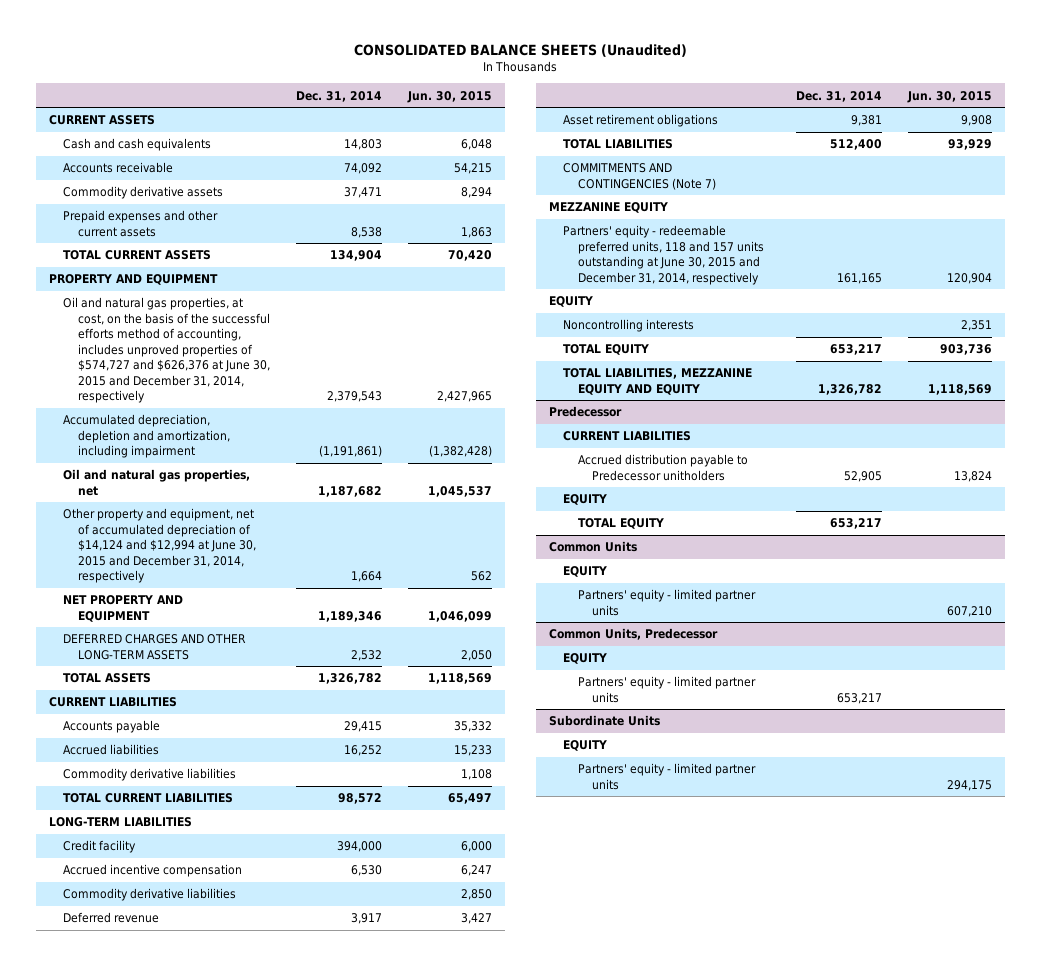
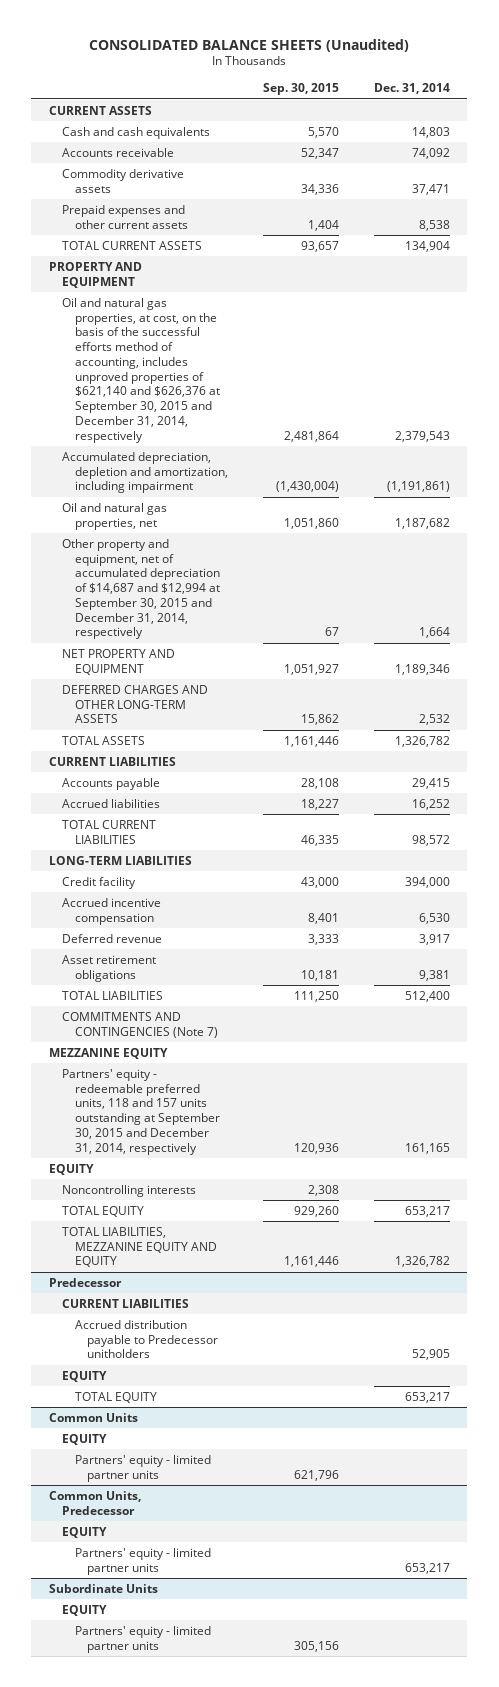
- | Dec. 31, 2014 | Jun. 30, 2015
+ | Sep. 30, 2015 | Dec. 31, 2014
- Oil and natural gas properties, at cost, on the basis of the successful efforts method of accounting, includes unproved properties of $574,727 and $626,376 at June 30, 2015 and December 31, 2014, respectively | 2,379,543 | 2,427,965
+ Oil and natural gas properties, at cost, on the basis of the successful efforts method of accounting, includes unproved properties of $621,140 and $626,376 at September 30, 2015 and December 31, 2014, respectively | 2,481,864 | 2,379,543
- Other property and equipment, net of accumulated depreciation of $14,124 and $12,994 at June 30, 2015 and December 31, 2014, respectively | 1,664 | 562
+ Other property and equipment, net of accumulated depreciation of $14,687 and $12,994 at September 30, 2015 and December 31, 2014, respectively | 67 | 1,664
- Commodity derivative liabilities | | 1,108
- Commodity derivative liabilities | | 2,850
- Partners' equity - redeemable preferred units, 118 and 157 units outstanding at June 30, 2015 and December 31, 2014, respectively | 161,165 | 120,904
+ Partners' equity - redeemable preferred units, 118 and 157 units outstanding at September 30, 2015 and December 31, 2014, respectively | 120,936 | 161,165

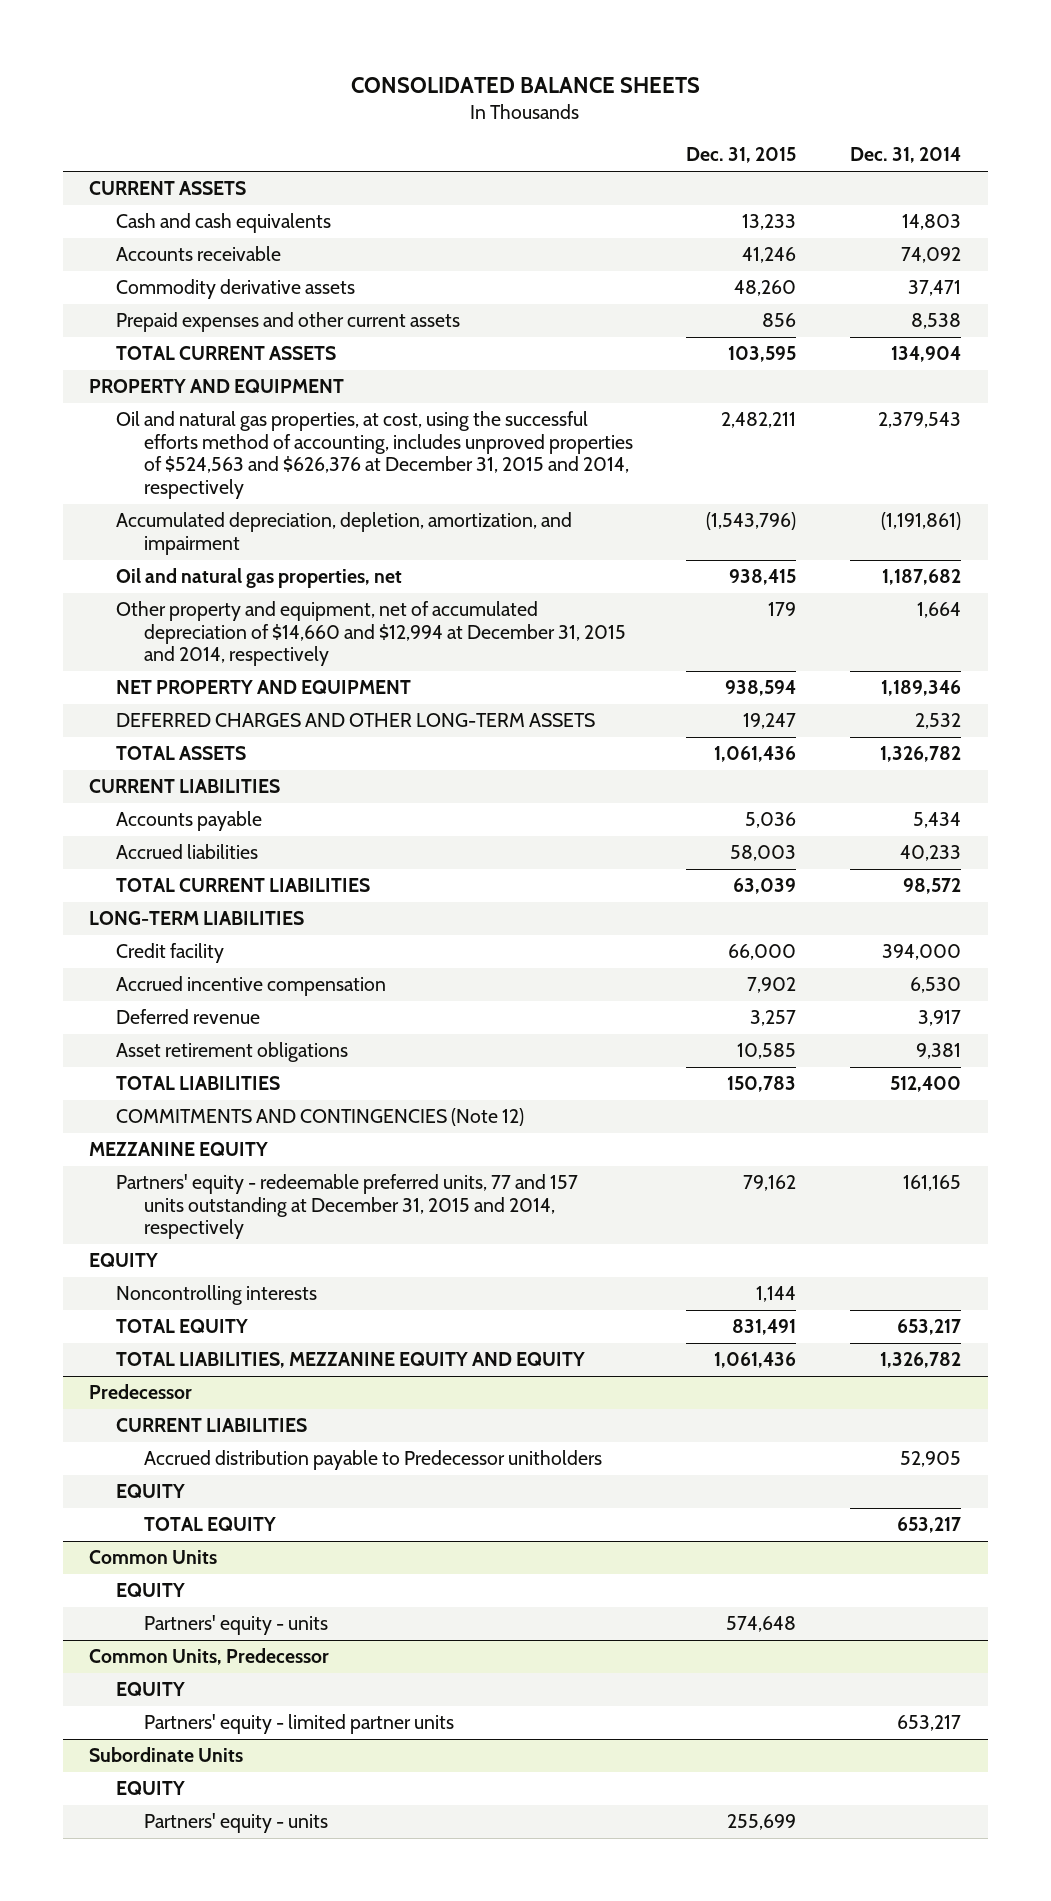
- CONSOLIDATED BALANCE SHEETS (Unaudited)
+ CONSOLIDATED BALANCE SHEETS
- | Sep. 30, 2015 | Dec. 31, 2014
+ | Dec. 31, 2015 | Dec. 31, 2014
- Oil and natural gas properties, at cost, on the basis of the successful efforts method of accounting, includes unproved properties of $621,140 and $626,376 at September 30, 2015 and December 31, 2014, respectively | 2,481,864 | 2,379,543
- Accumulated depreciation, depletion and amortization, including impairment | (1,430,004) | (1,191,861)
+ Oil and natural gas properties, at cost, using the successful efforts method of accounting, includes unproved properties of $524,563 and $626,376 at December 31, 2015 and 2014, respectively | 2,482,211 | 2,379,543
+ Accumulated depreciation, depletion, amortization, and impairment | (1,543,796) | (1,191,861)
- Other property and equipment, net of accumulated depreciation of $14,687 and $12,994 at September 30, 2015 and December 31, 2014, respectively | 67 | 1,664
+ Other property and equipment, net of accumulated depreciation of $14,660 and $12,994 at December 31, 2015 and 2014, respectively | 179 | 1,664
- Accounts payable | 28,108 | 29,415
- Accrued liabilities | 18,227 | 16,252
+ Accounts payable | 5,036 | 5,434
+ Accrued liabilities | 58,003 | 40,233
- COMMITMENTS AND CONTINGENCIES (Note 7)
+ COMMITMENTS AND CONTINGENCIES (Note 12)
- Partners' equity - redeemable preferred units, 118 and 157 units outstanding at September 30, 2015 and December 31, 2014, respectively | 120,936 | 161,165
+ Partners' equity - redeemable preferred units, 77 and 157 units outstanding at December 31, 2015 and 2014, respectively | 79,162 | 161,165
@ Common Units
- Partners' equity - limited partner units | 621,796 |
+ Partners' equity - units | 574,648 |
@ Subordinate Units
- Partners' equity - limited partner units | 305,156 |
+ Partners' equity - units | 255,699 |

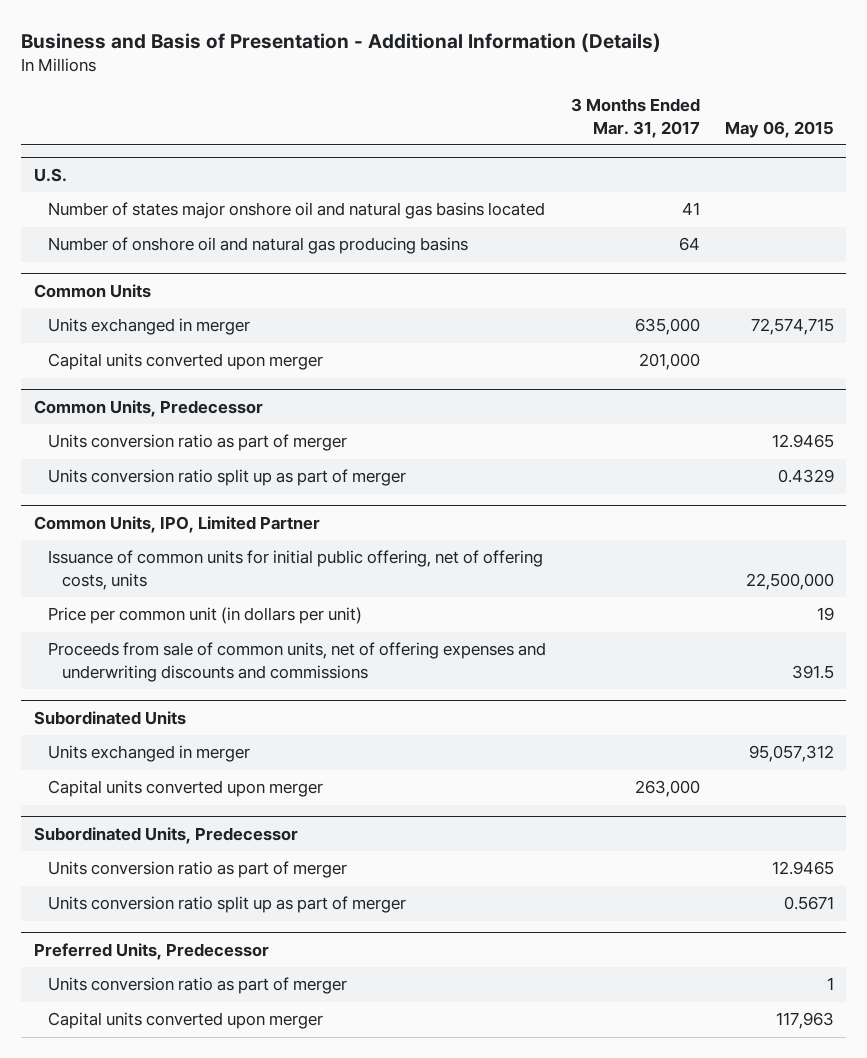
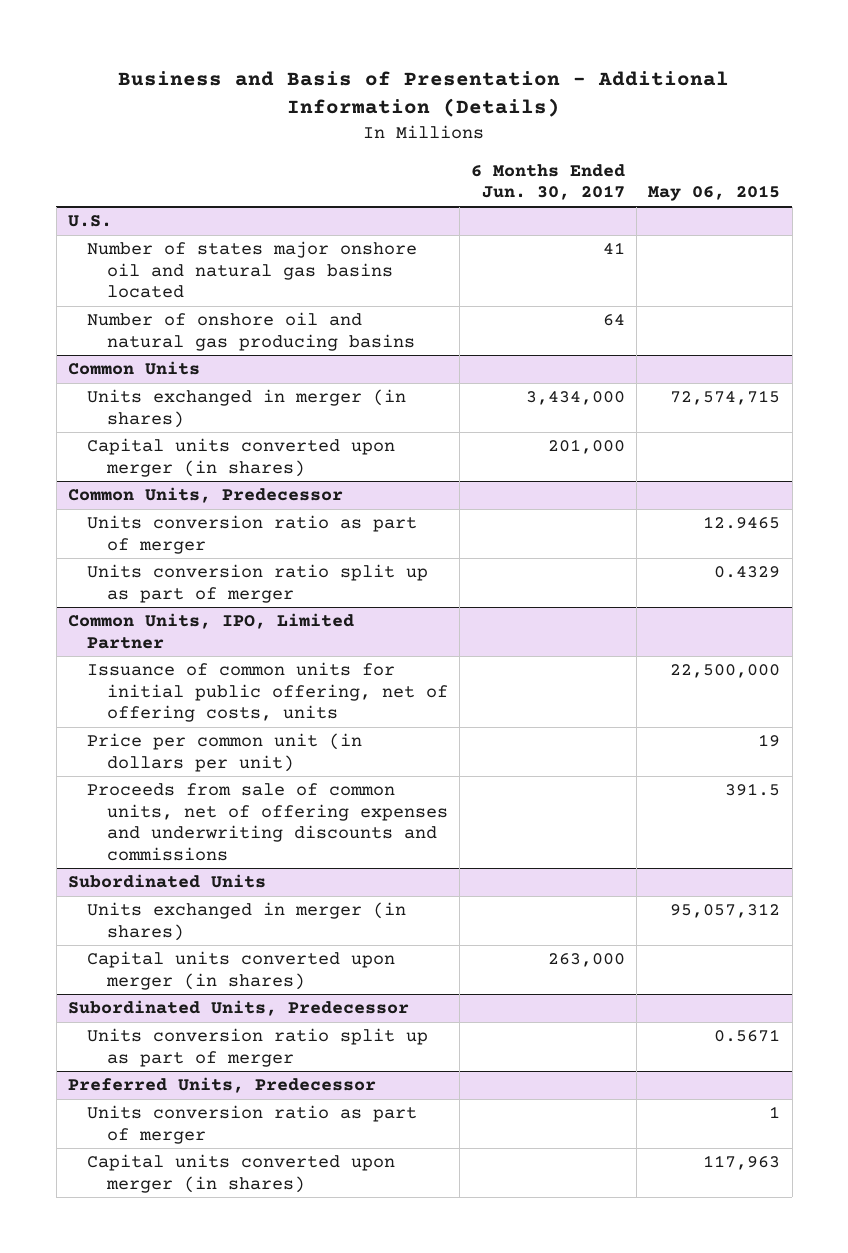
- | 3 Months Ended Mar. 31, 2017 | May 06, 2015
+ | 6 Months Ended Jun. 30, 2017 | May 06, 2015
@ Common Units
- Units exchanged in merger | 635,000 | 72,574,715
- Capital units converted upon merger | 201,000 |
+ Units exchanged in merger (in shares) | 3,434,000 | 72,574,715
+ Capital units converted upon merger (in shares) | 201,000 |
@ Subordinated Units
- Units exchanged in merger | | 95,057,312
- Capital units converted upon merger | 263,000 |
+ Units exchanged in merger (in shares) | | 95,057,312
+ Capital units converted upon merger (in shares) | 263,000 |
@ Subordinated Units, Predecessor
- Units conversion ratio as part of merger | | 12.9465
@ Preferred Units, Predecessor
- Capital units converted upon merger | | 117,963
+ Capital units converted upon merger (in shares) | | 117,963

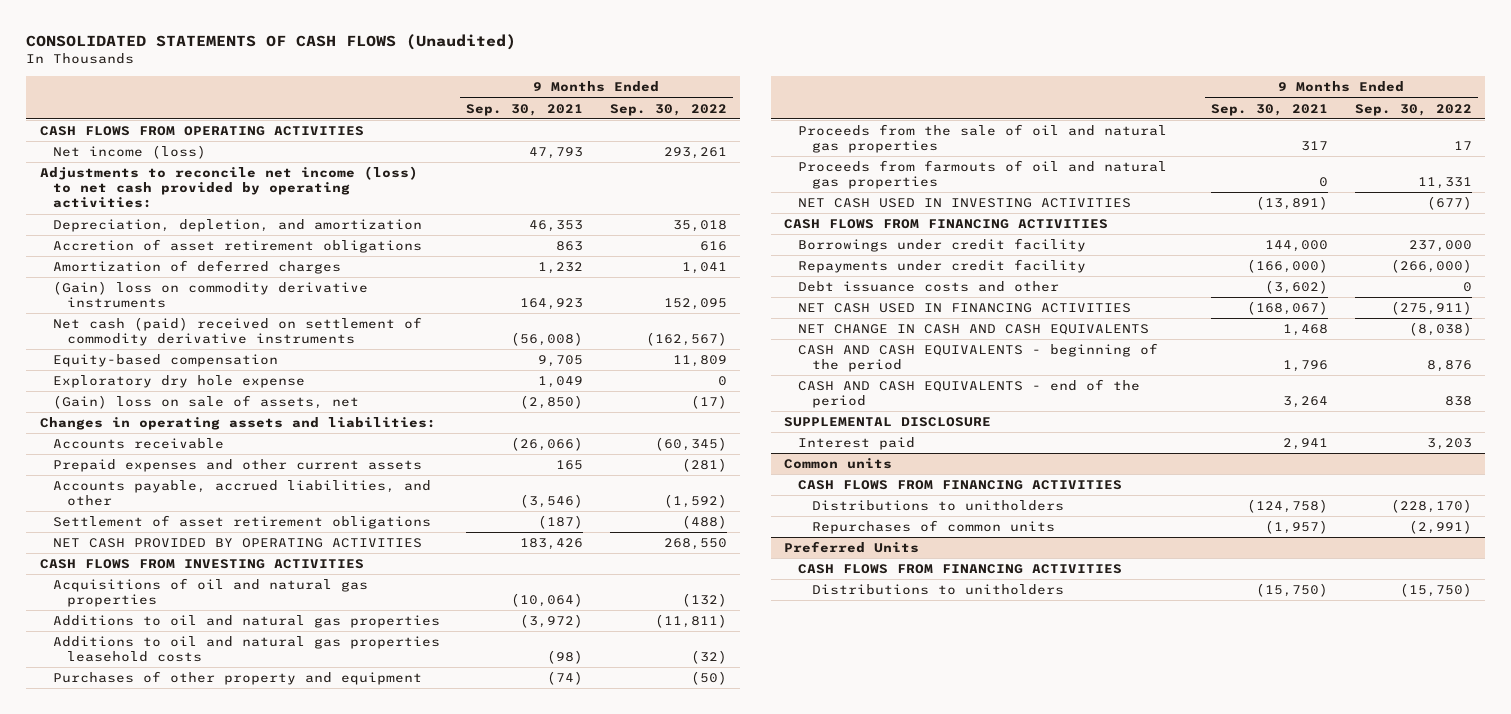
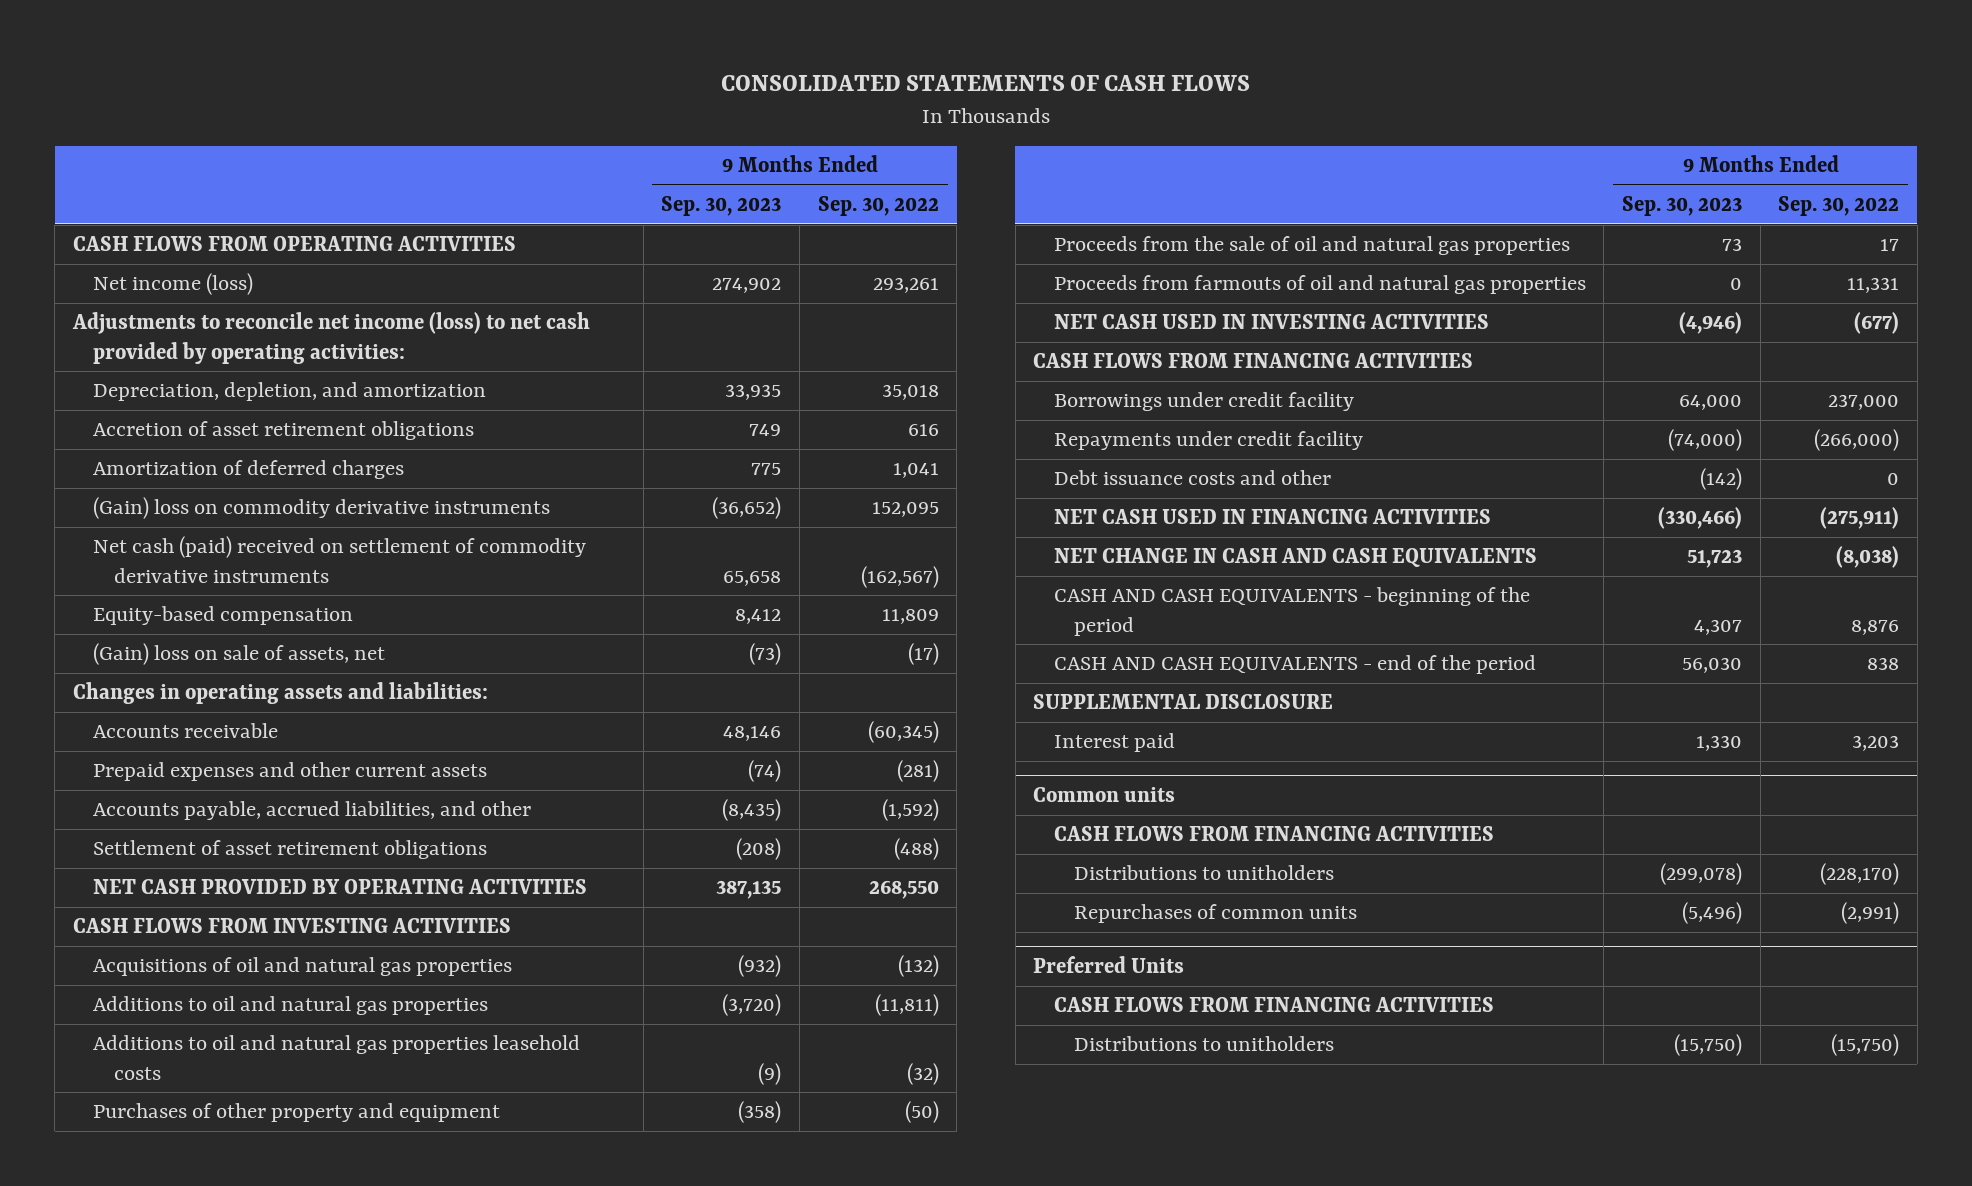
- CONSOLIDATED STATEMENTS OF CASH FLOWS (Unaudited)
+ CONSOLIDATED STATEMENTS OF CASH FLOWS
- | 9 Months Ended Sep. 30, 2021 | 9 Months Ended Sep. 30, 2022
+ | 9 Months Ended Sep. 30, 2023 | 9 Months Ended Sep. 30, 2022
- Exploratory dry hole expense | 1,049 | 0

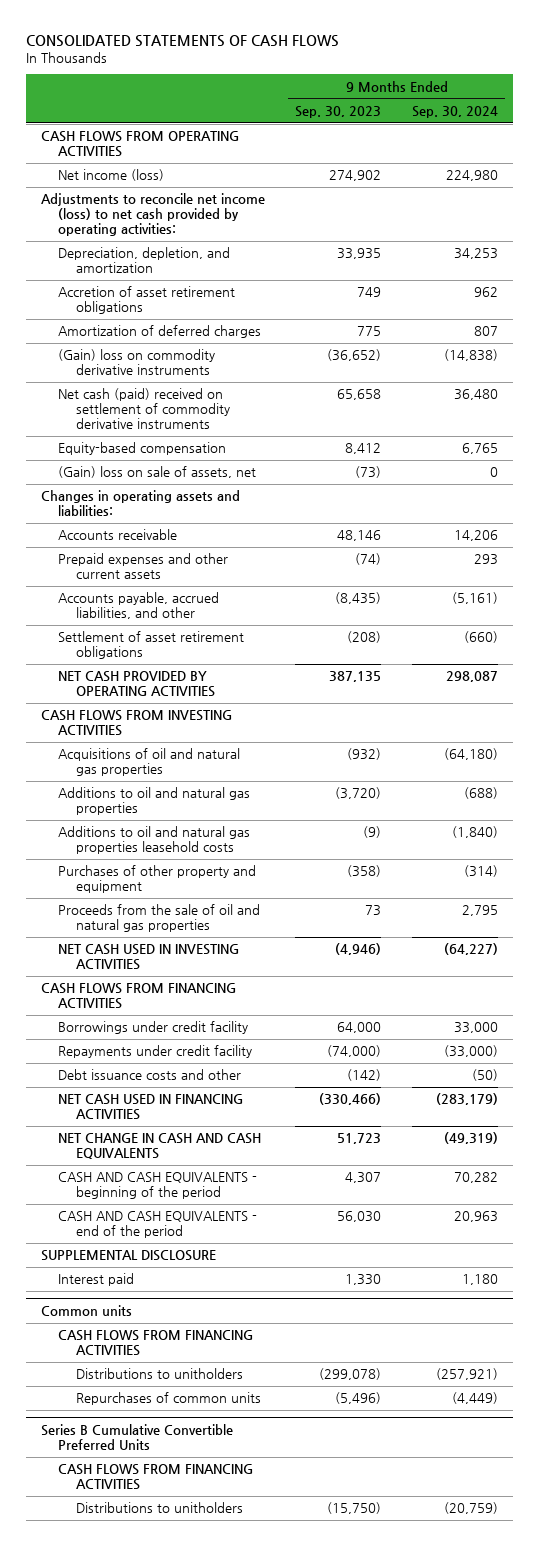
- | 9 Months Ended Sep. 30, 2023 | 9 Months Ended Sep. 30, 2022
+ | 9 Months Ended Sep. 30, 2023 | 9 Months Ended Sep. 30, 2024
- Proceeds from farmouts of oil and natural gas properties | 0 | 11,331
- Preferred Units
+ Series B Cumulative Convertible Preferred Units

